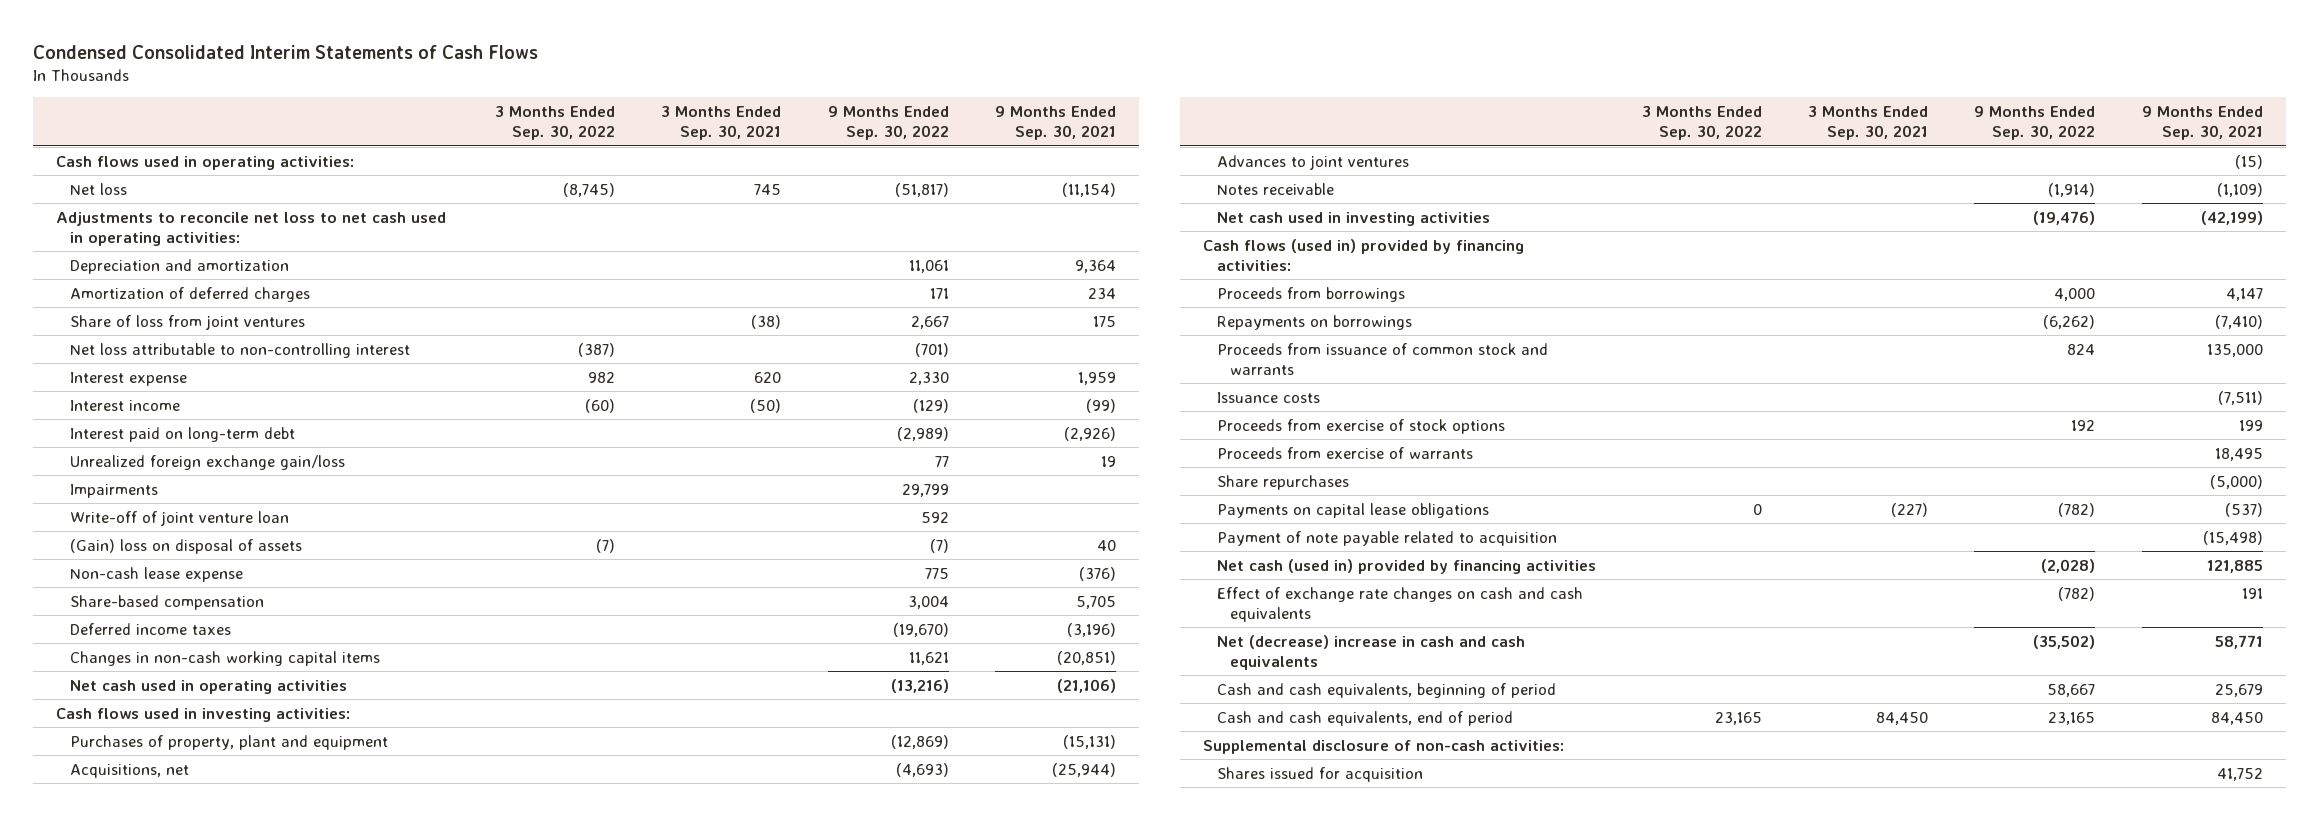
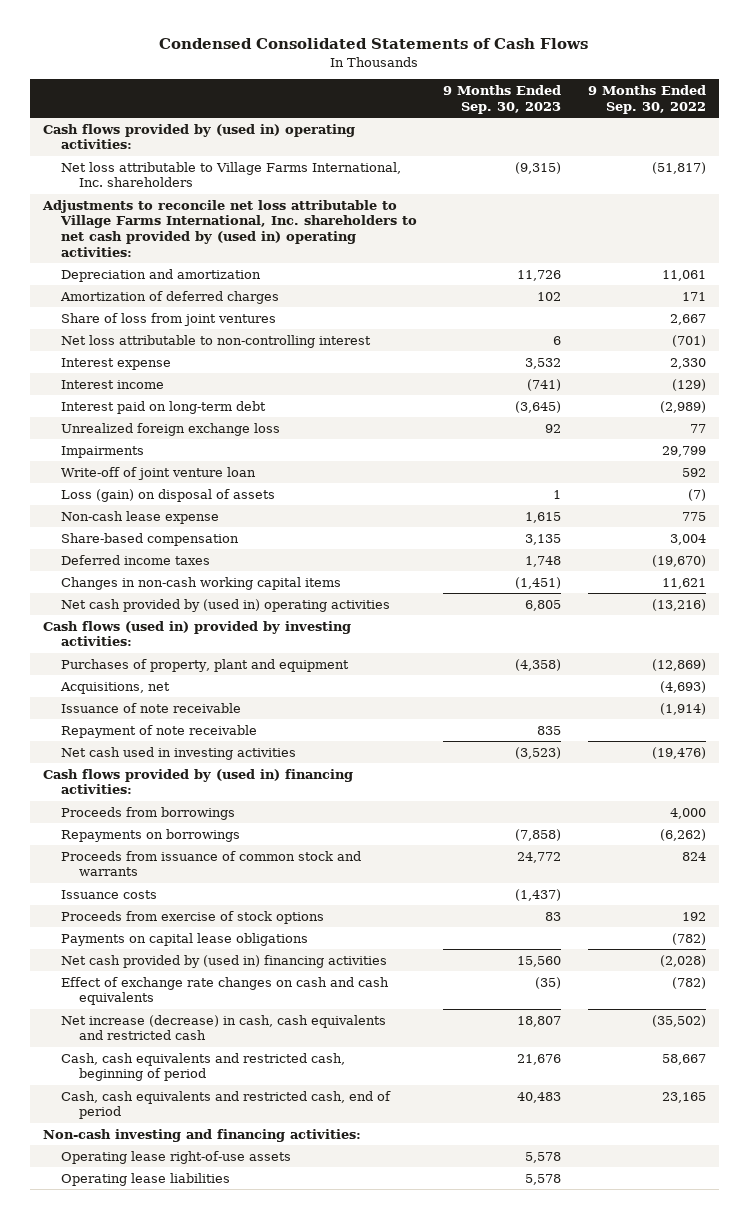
- Condensed Consolidated Interim Statements of Cash Flows
+ Condensed Consolidated Statements of Cash Flows
- | 3 Months Ended Sep. 30, 2022 | 3 Months Ended Sep. 30, 2021 | 9 Months Ended Sep. 30, 2022 | 9 Months Ended Sep. 30, 2021
+ | 9 Months Ended Sep. 30, 2023 | 9 Months Ended Sep. 30, 2022
- Cash flows used in operating activities:
- Net loss | (8,745) | 745 | (51,817) | (11,154)
- Adjustments to reconcile net loss to net cash used in operating activities:
+ Cash flows provided by (used in) operating activities:
+ Net loss attributable to Village Farms International, Inc. shareholders | (9,315) | (51,817)
+ Adjustments to reconcile net loss attributable to Village Farms International, Inc. shareholders to net cash provided by (used in) operating activities:
- Unrealized foreign exchange gain/loss | | | 77 | 19
+ Unrealized foreign exchange loss | 92 | 77
- (Gain) loss on disposal of assets | (7) | | (7) | 40
+ Loss (gain) on disposal of assets | 1 | (7)
- Net cash used in operating activities | | | (13,216) | (21,106)
- Cash flows used in investing activities:
+ Net cash provided by (used in) operating activities | 6,805 | (13,216)
+ Cash flows (used in) provided by investing activities:
- Advances to joint ventures | | | | (15)
- Notes receivable | | | (1,914) | (1,109)
+ Issuance of note receivable | | (1,914)
+ Repayment of note receivable | 835 |
- Cash flows (used in) provided by financing activities:
+ Cash flows provided by (used in) financing activities:
- Proceeds from exercise of warrants | | | | 18,495
- Share repurchases | | | | (5,000)
- Payment of note payable related to acquisition | | | | (15,498)
- Net cash (used in) provided by financing activities | | | (2,028) | 121,885
+ Net cash provided by (used in) financing activities | 15,560 | (2,028)
- Net (decrease) increase in cash and cash equivalents | | | (35,502) | 58,771
- Cash and cash equivalents, beginning of period | | | 58,667 | 25,679
- Cash and cash equivalents, end of period | 23,165 | 84,450 | 23,165 | 84,450
- Supplemental disclosure of non-cash activities:
- Shares issued for acquisition | | | | 41,752
+ Net increase (decrease) in cash, cash equivalents and restricted cash | 18,807 | (35,502)
+ Cash, cash equivalents and restricted cash, beginning of period | 21,676 | 58,667
+ Cash, cash equivalents and restricted cash, end of period | 40,483 | 23,165
+ Non-cash investing and financing activities:
+ Operating lease right-of-use assets | 5,578 |
+ Operating lease liabilities | 5,578 |

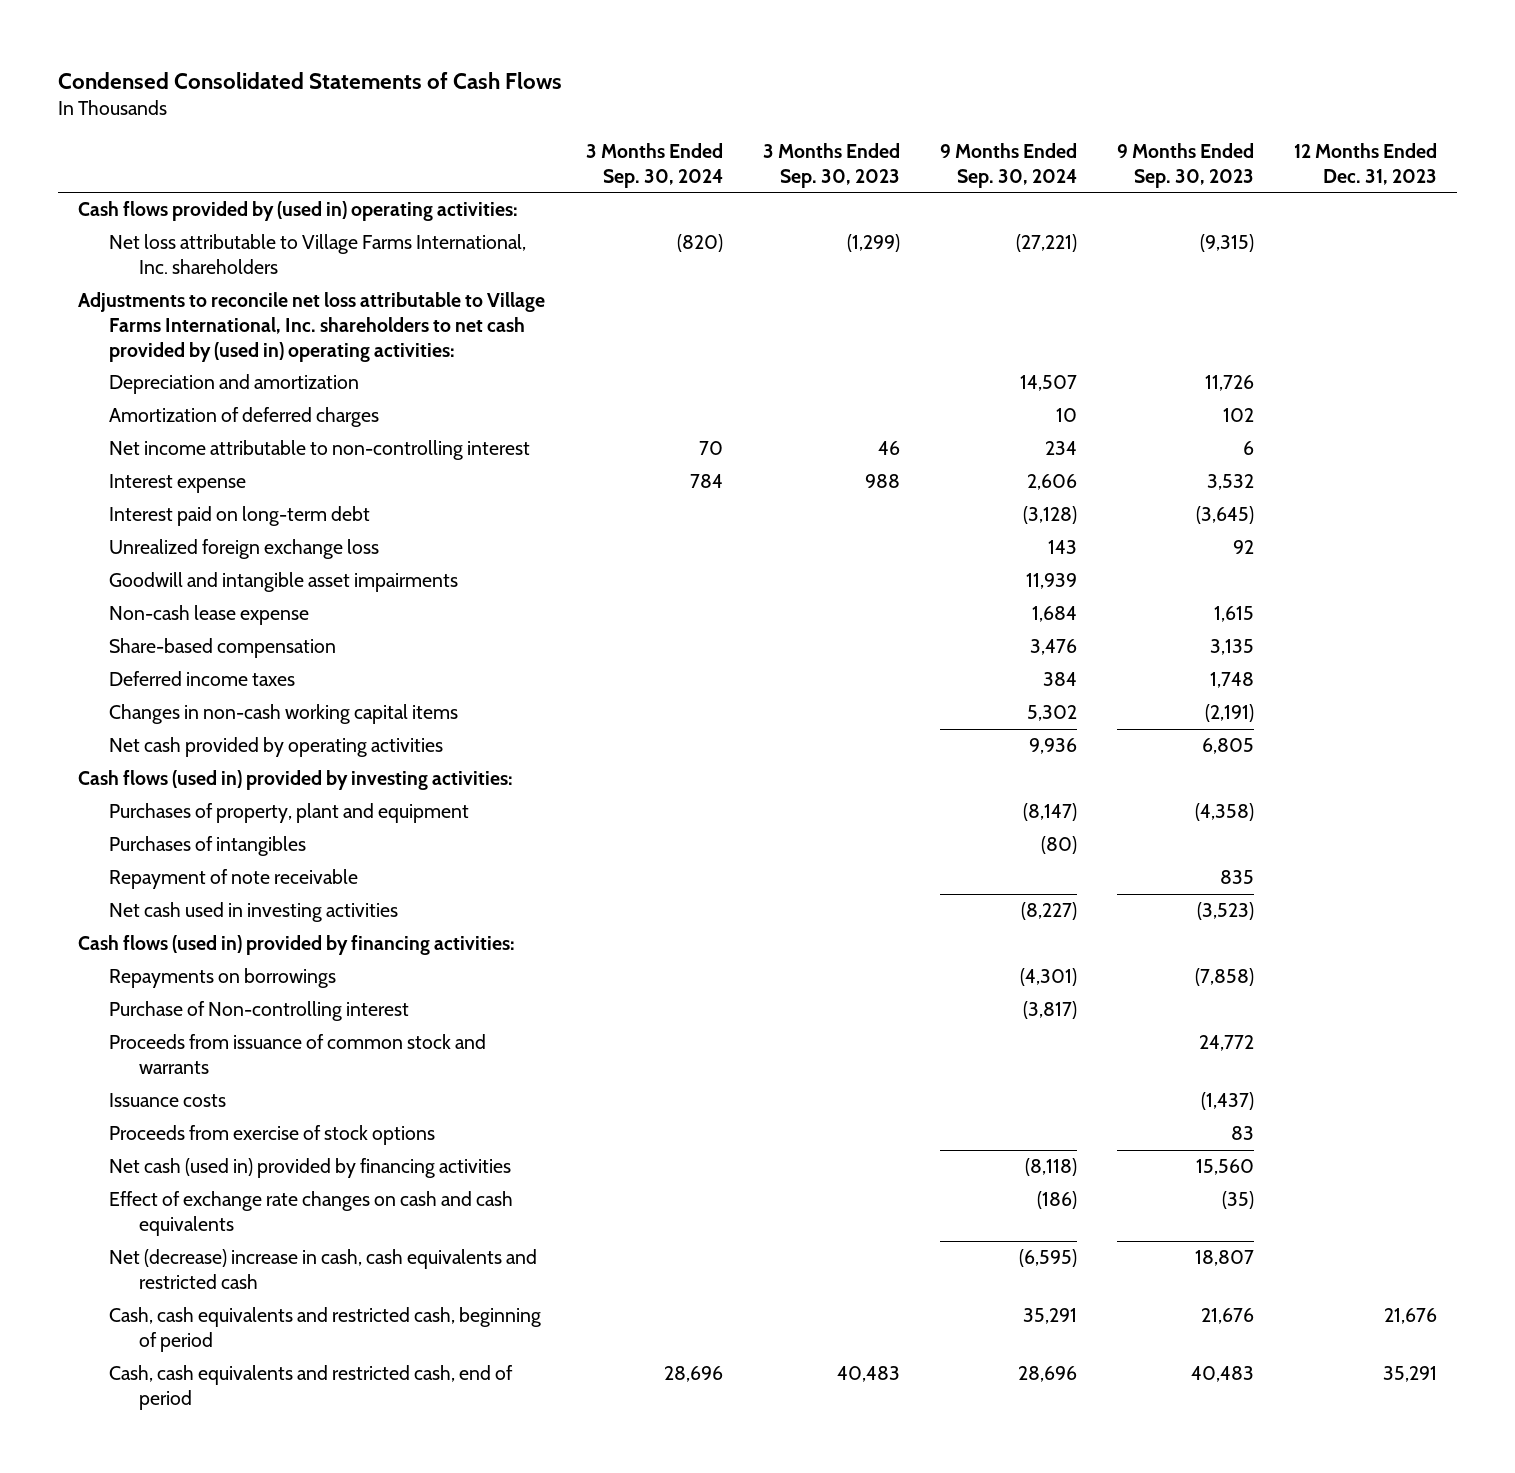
- | 9 Months Ended Sep. 30, 2023 | 9 Months Ended Sep. 30, 2022
+ | 3 Months Ended Sep. 30, 2024 | 3 Months Ended Sep. 30, 2023 | 9 Months Ended Sep. 30, 2024 | 9 Months Ended Sep. 30, 2023 | 12 Months Ended Dec. 31, 2023
- Share of loss from joint ventures | | 2,667
- Net loss attributable to non-controlling interest | 6 | (701)
+ Net income attributable to non-controlling interest | 70 | 46 | 234 | 6 |
- Interest income | (741) | (129)
- Impairments | | 29,799
- Write-off of joint venture loan | | 592
- Loss (gain) on disposal of assets | 1 | (7)
+ Goodwill and intangible asset impairments | | | 11,939 | |
- Changes in non-cash working capital items | (1,451) | 11,621
- Net cash provided by (used in) operating activities | 6,805 | (13,216)
+ Changes in non-cash working capital items | | | 5,302 | (2,191) |
+ Net cash provided by operating activities | | | 9,936 | 6,805 |
- Acquisitions, net | | (4,693)
- Issuance of note receivable | | (1,914)
+ Purchases of intangibles | | | (80) | |
- Cash flows provided by (used in) financing activities:
- Proceeds from borrowings | | 4,000
+ Cash flows (used in) provided by financing activities:
+ Purchase of Non-controlling interest | | | (3,817) | |
- Payments on capital lease obligations | | (782)
- Net cash provided by (used in) financing activities | 15,560 | (2,028)
+ Net cash (used in) provided by financing activities | | | (8,118) | 15,560 |
- Net increase (decrease) in cash, cash equivalents and restricted cash | 18,807 | (35,502)
+ Net (decrease) increase in cash, cash equivalents and restricted cash | | | (6,595) | 18,807 |
- Non-cash investing and financing activities:
- Operating lease right-of-use assets | 5,578 |
- Operating lease liabilities | 5,578 |

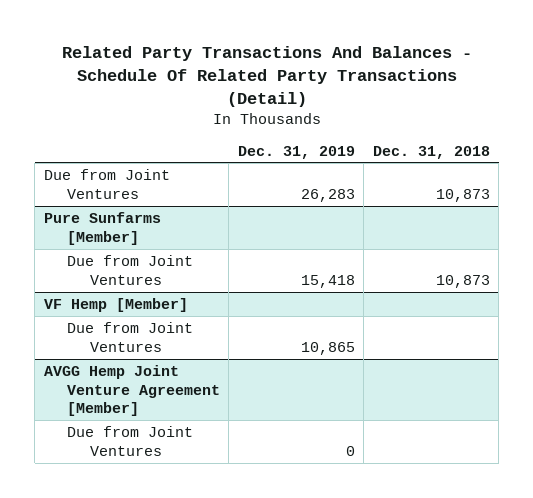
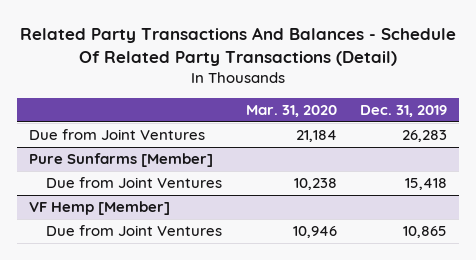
- | Dec. 31, 2019 | Dec. 31, 2018
+ | Mar. 31, 2020 | Dec. 31, 2019
- AVGG Hemp Joint Venture Agreement [Member]
- Due from Joint Ventures | 0 |

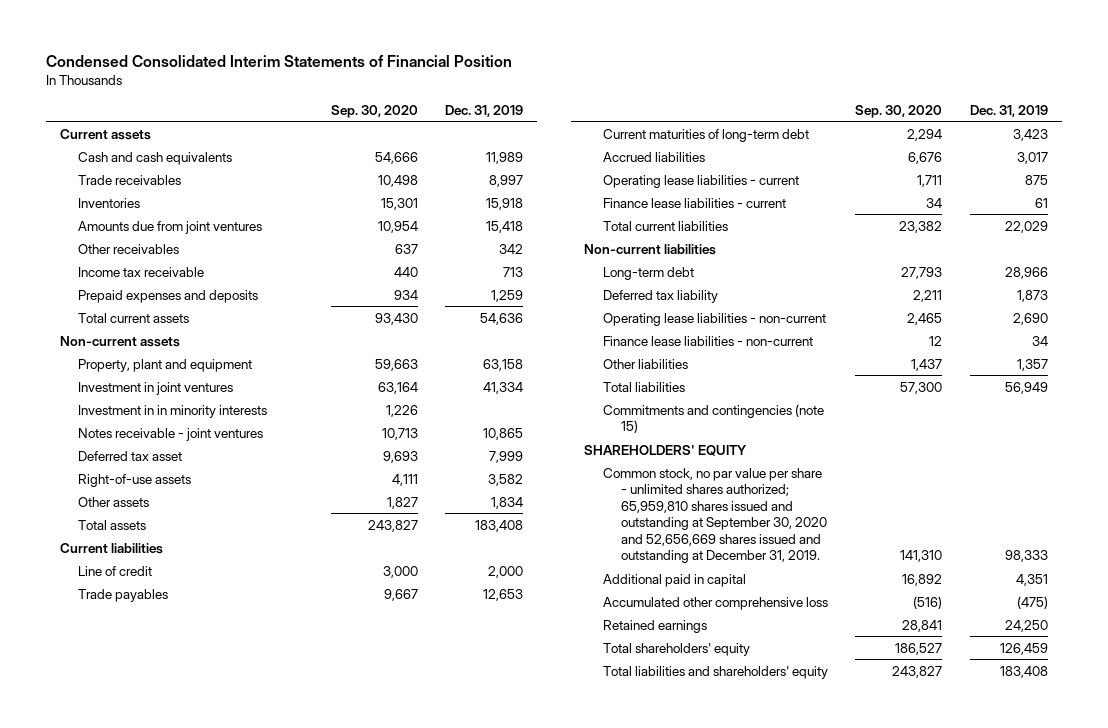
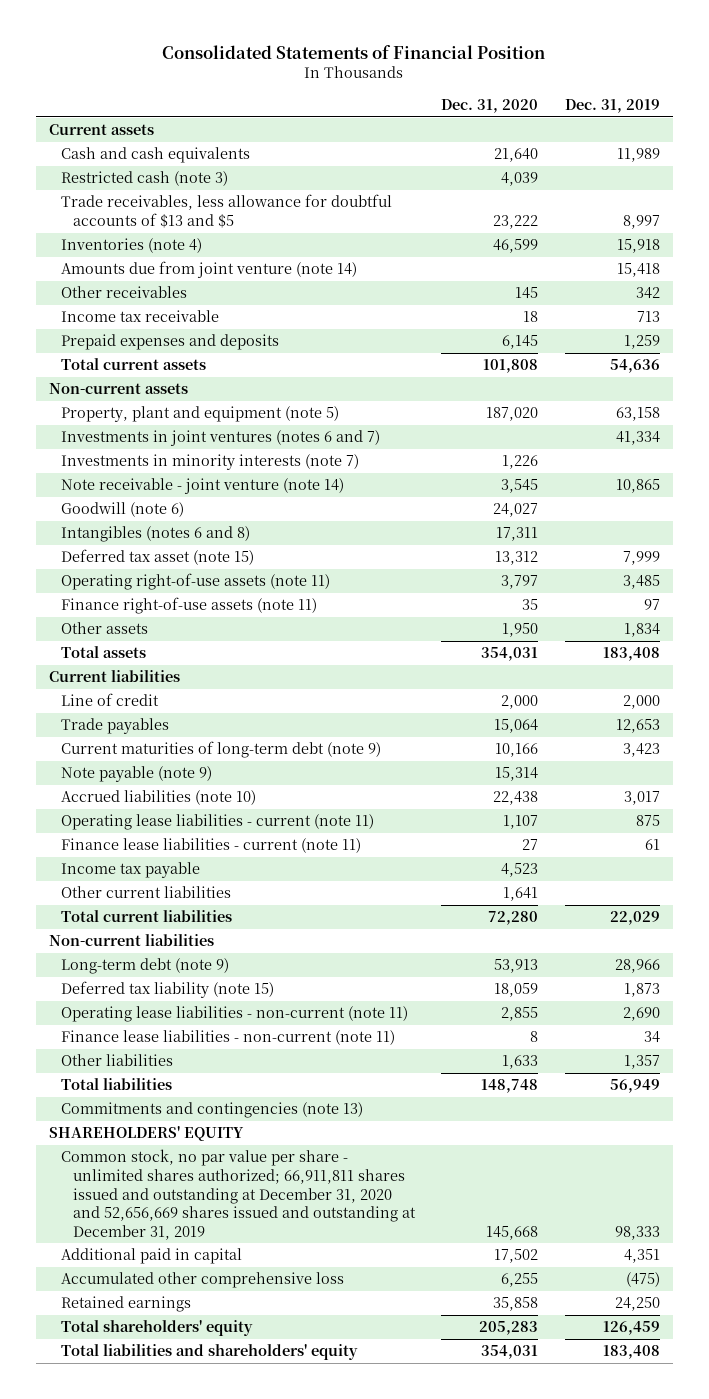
- Condensed Consolidated Interim Statements of Financial Position
+ Consolidated Statements of Financial Position
- | Sep. 30, 2020 | Dec. 31, 2019
+ | Dec. 31, 2020 | Dec. 31, 2019
- Trade receivables | 10,498 | 8,997
- Inventories | 15,301 | 15,918
- Amounts due from joint ventures | 10,954 | 15,418
+ Restricted cash (note 3) | 4,039 |
+ Trade receivables, less allowance for doubtful accounts of $13 and $5 | 23,222 | 8,997
+ Inventories (note 4) | 46,599 | 15,918
+ Amounts due from joint venture (note 14) | | 15,418
- Property, plant and equipment | 59,663 | 63,158
- Investment in joint ventures | 63,164 | 41,334
- Investment in in minority interests | 1,226 |
- Notes receivable - joint ventures | 10,713 | 10,865
- Deferred tax asset | 9,693 | 7,999
- Right-of-use assets | 4,111 | 3,582
+ Property, plant and equipment (note 5) | 187,020 | 63,158
+ Investments in joint ventures (notes 6 and 7) | | 41,334
+ Investments in minority interests (note 7) | 1,226 |
+ Note receivable - joint venture (note 14) | 3,545 | 10,865
+ Goodwill (note 6) | 24,027 |
+ Intangibles (notes 6 and 8) | 17,311 |
+ Deferred tax asset (note 15) | 13,312 | 7,999
+ Operating right-of-use assets (note 11) | 3,797 | 3,485
+ Finance right-of-use assets (note 11) | 35 | 97
- Current maturities of long-term debt | 2,294 | 3,423
- Accrued liabilities | 6,676 | 3,017
- Operating lease liabilities - current | 1,711 | 875
- Finance lease liabilities - current | 34 | 61
+ Current maturities of long-term debt (note 9) | 10,166 | 3,423
+ Note payable (note 9) | 15,314 |
+ Accrued liabilities (note 10) | 22,438 | 3,017
+ Operating lease liabilities - current (note 11) | 1,107 | 875
+ Finance lease liabilities - current (note 11) | 27 | 61
+ Income tax payable | 4,523 |
+ Other current liabilities | 1,641 |
- Long-term debt | 27,793 | 28,966
- Deferred tax liability | 2,211 | 1,873
- Operating lease liabilities - non-current | 2,465 | 2,690
- Finance lease liabilities - non-current | 12 | 34
+ Long-term debt (note 9) | 53,913 | 28,966
+ Deferred tax liability (note 15) | 18,059 | 1,873
+ Operating lease liabilities - non-current (note 11) | 2,855 | 2,690
+ Finance lease liabilities - non-current (note 11) | 8 | 34
- Commitments and contingencies (note 15)
+ Commitments and contingencies (note 13)
- Common stock, no par value per share - unlimited shares authorized; 65,959,810 shares issued and outstanding at September 30, 2020 and 52,656,669 shares issued and outstanding at December 31, 2019. | 141,310 | 98,333
+ Common stock, no par value per share - unlimited shares authorized; 66,911,811 shares issued and outstanding at December 31, 2020 and 52,656,669 shares issued and outstanding at December 31, 2019 | 145,668 | 98,333

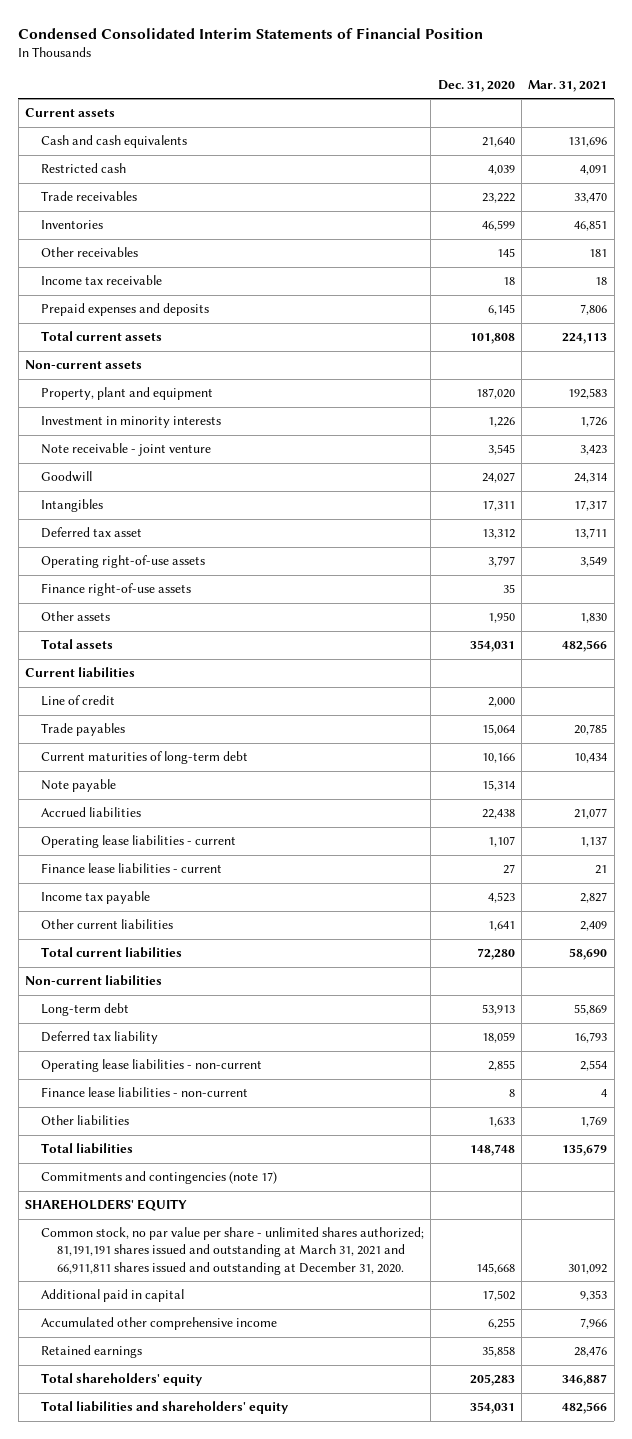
- Consolidated Statements of Financial Position
+ Condensed Consolidated Interim Statements of Financial Position
- | Dec. 31, 2020 | Dec. 31, 2019
+ | Dec. 31, 2020 | Mar. 31, 2021
- Restricted cash (note 3) | 4,039 |
- Trade receivables, less allowance for doubtful accounts of $13 and $5 | 23,222 | 8,997
- Inventories (note 4) | 46,599 | 15,918
- Amounts due from joint venture (note 14) | | 15,418
+ Restricted cash | 4,039 | 4,091
+ Trade receivables | 23,222 | 33,470
+ Inventories | 46,599 | 46,851
- Property, plant and equipment (note 5) | 187,020 | 63,158
- Investments in joint ventures (notes 6 and 7) | | 41,334
- Investments in minority interests (note 7) | 1,226 |
- Note receivable - joint venture (note 14) | 3,545 | 10,865
- Goodwill (note 6) | 24,027 |
- Intangibles (notes 6 and 8) | 17,311 |
- Deferred tax asset (note 15) | 13,312 | 7,999
- Operating right-of-use assets (note 11) | 3,797 | 3,485
- Finance right-of-use assets (note 11) | 35 | 97
+ Property, plant and equipment | 187,020 | 192,583
+ Investment in minority interests | 1,226 | 1,726
+ Note receivable - joint venture | 3,545 | 3,423
+ Goodwill | 24,027 | 24,314
+ Intangibles | 17,311 | 17,317
+ Deferred tax asset | 13,312 | 13,711
+ Operating right-of-use assets | 3,797 | 3,549
+ Finance right-of-use assets | 35 |
- Current maturities of long-term debt (note 9) | 10,166 | 3,423
- Note payable (note 9) | 15,314 |
- Accrued liabilities (note 10) | 22,438 | 3,017
- Operating lease liabilities - current (note 11) | 1,107 | 875
- Finance lease liabilities - current (note 11) | 27 | 61
+ Current maturities of long-term debt | 10,166 | 10,434
+ Note payable | 15,314 |
+ Accrued liabilities | 22,438 | 21,077
+ Operating lease liabilities - current | 1,107 | 1,137
+ Finance lease liabilities - current | 27 | 21
- Long-term debt (note 9) | 53,913 | 28,966
- Deferred tax liability (note 15) | 18,059 | 1,873
- Operating lease liabilities - non-current (note 11) | 2,855 | 2,690
- Finance lease liabilities - non-current (note 11) | 8 | 34
+ Long-term debt | 53,913 | 55,869
+ Deferred tax liability | 18,059 | 16,793
+ Operating lease liabilities - non-current | 2,855 | 2,554
+ Finance lease liabilities - non-current | 8 | 4
- Commitments and contingencies (note 13)
+ Commitments and contingencies (note 17)
- Common stock, no par value per share - unlimited shares authorized; 66,911,811 shares issued and outstanding at December 31, 2020 and 52,656,669 shares issued and outstanding at December 31, 2019 | 145,668 | 98,333
+ Common stock, no par value per share - unlimited shares authorized; 81,191,191 shares issued and outstanding at March 31, 2021 and 66,911,811 shares issued and outstanding at December 31, 2020. | 145,668 | 301,092
- Accumulated other comprehensive loss | 6,255 | (475)
+ Accumulated other comprehensive income | 6,255 | 7,966

